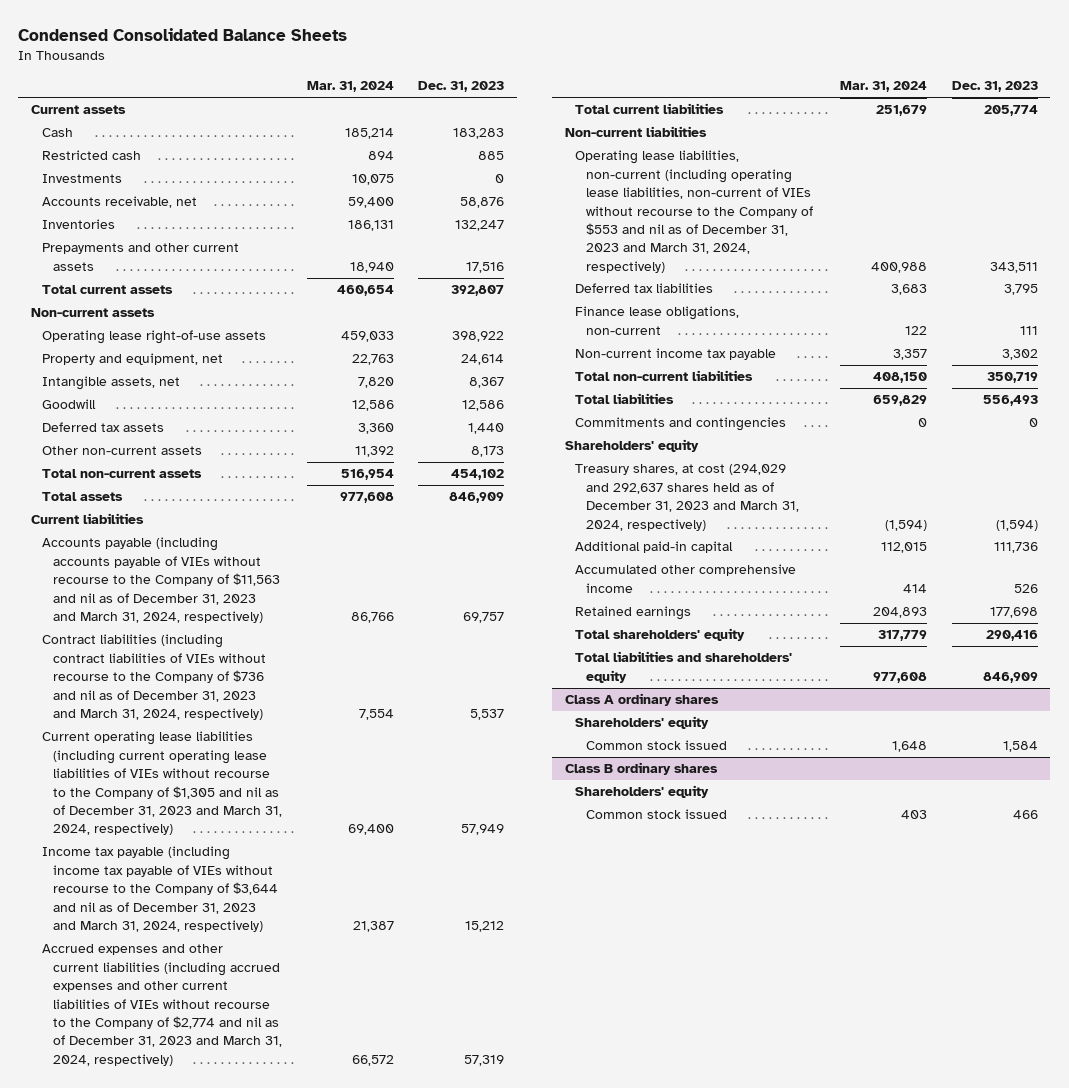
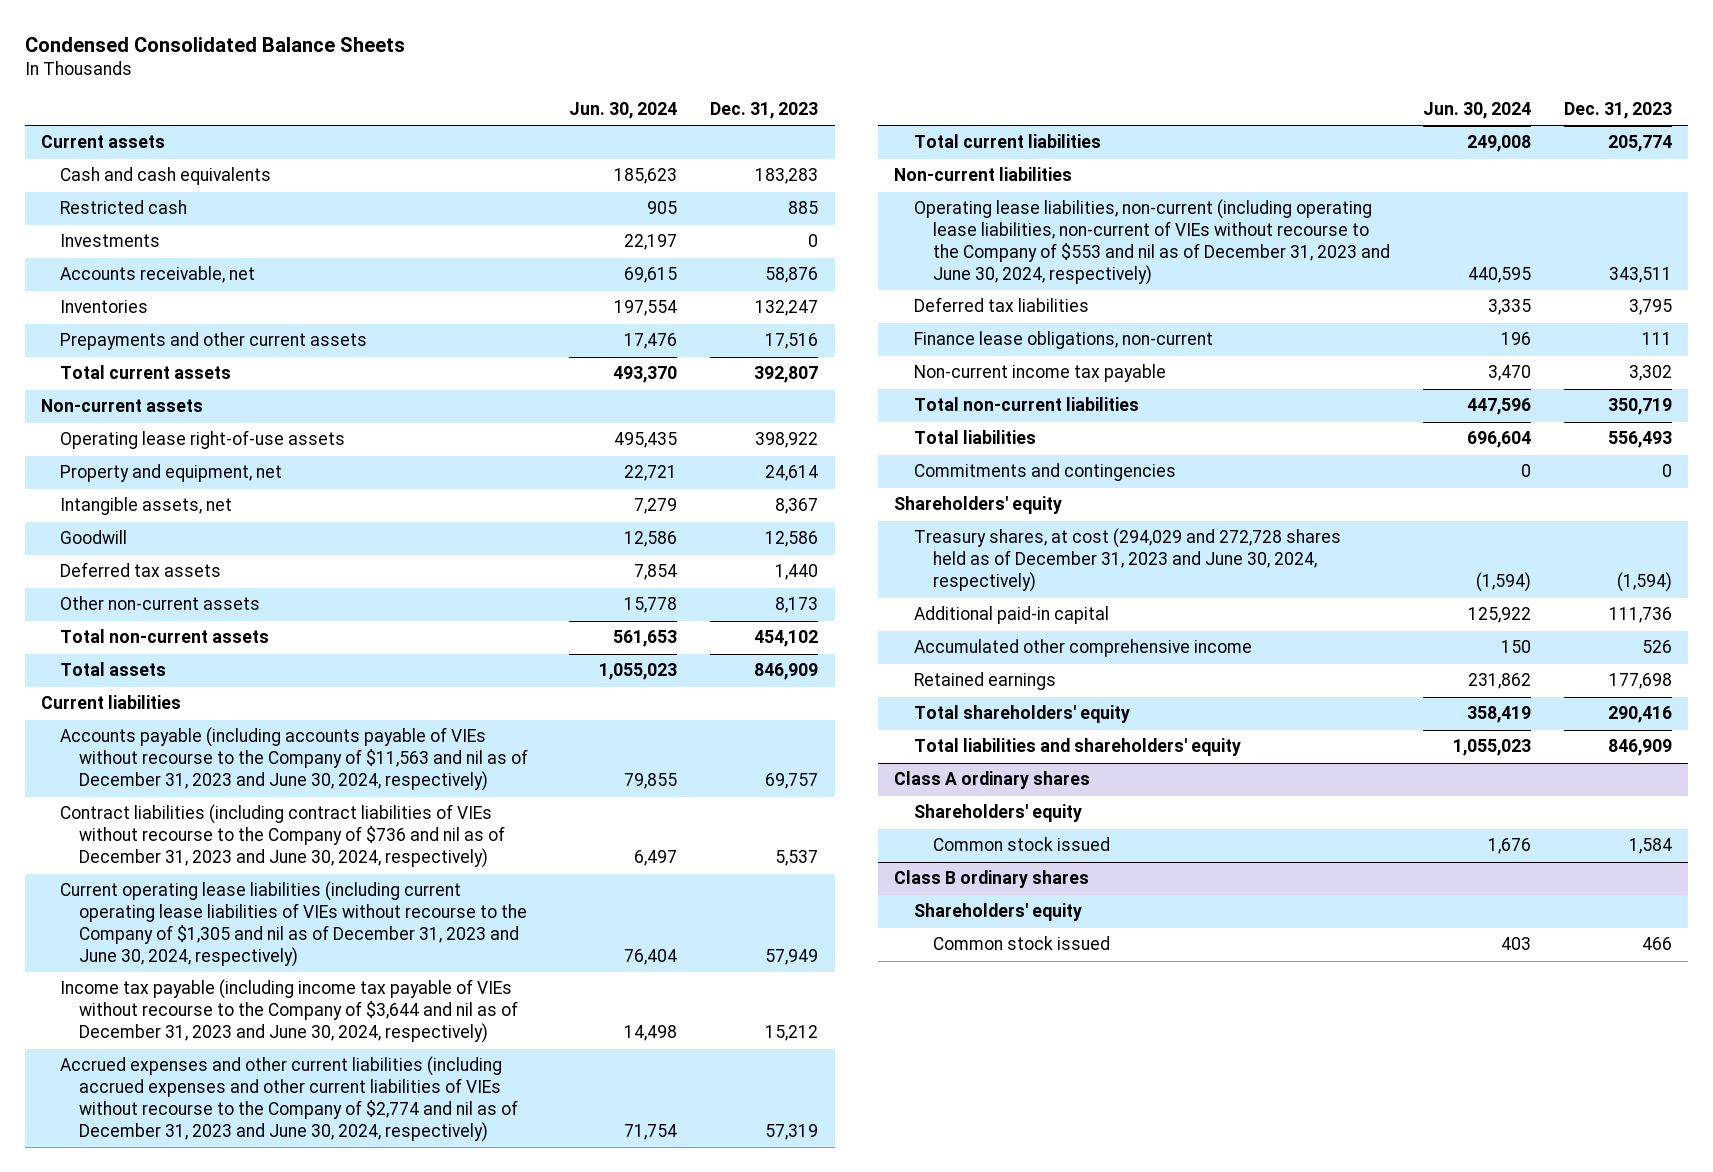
- | Mar. 31, 2024 | Dec. 31, 2023
+ | Jun. 30, 2024 | Dec. 31, 2023
- Cash | 185,214 | 183,283
+ Cash and cash equivalents | 185,623 | 183,283
- Accounts payable (including accounts payable of VIEs without recourse to the Company of $11,563 and nil as of December 31, 2023 and March 31, 2024, respectively) | 86,766 | 69,757
- Contract liabilities (including contract liabilities of VIEs without recourse to the Company of $736 and nil as of December 31, 2023 and March 31, 2024, respectively) | 7,554 | 5,537
- Current operating lease liabilities (including current operating lease liabilities of VIEs without recourse to the Company of $1,305 and nil as of December 31, 2023 and March 31, 2024, respectively) | 69,400 | 57,949
- Income tax payable (including income tax payable of VIEs without recourse to the Company of $3,644 and nil as of December 31, 2023 and March 31, 2024, respectively) | 21,387 | 15,212
- Accrued expenses and other current liabilities (including accrued expenses and other current liabilities of VIEs without recourse to the Company of $2,774 and nil as of December 31, 2023 and March 31, 2024, respectively) | 66,572 | 57,319
+ Accounts payable (including accounts payable of VIEs without recourse to the Company of $11,563 and nil as of December 31, 2023 and June 30, 2024, respectively) | 79,855 | 69,757
+ Contract liabilities (including contract liabilities of VIEs without recourse to the Company of $736 and nil as of December 31, 2023 and June 30, 2024, respectively) | 6,497 | 5,537
+ Current operating lease liabilities (including current operating lease liabilities of VIEs without recourse to the Company of $1,305 and nil as of December 31, 2023 and June 30, 2024, respectively) | 76,404 | 57,949
+ Income tax payable (including income tax payable of VIEs without recourse to the Company of $3,644 and nil as of December 31, 2023 and June 30, 2024, respectively) | 14,498 | 15,212
+ Accrued expenses and other current liabilities (including accrued expenses and other current liabilities of VIEs without recourse to the Company of $2,774 and nil as of December 31, 2023 and June 30, 2024, respectively) | 71,754 | 57,319
- Operating lease liabilities, non-current (including operating lease liabilities, non-current of VIEs without recourse to the Company of $553 and nil as of December 31, 2023 and March 31, 2024, respectively) | 400,988 | 343,511
+ Operating lease liabilities, non-current (including operating lease liabilities, non-current of VIEs without recourse to the Company of $553 and nil as of December 31, 2023 and June 30, 2024, respectively) | 440,595 | 343,511
- Treasury shares, at cost (294,029 and 292,637 shares held as of December 31, 2023 and March 31, 2024, respectively) | (1,594) | (1,594)
+ Treasury shares, at cost (294,029 and 272,728 shares held as of December 31, 2023 and June 30, 2024, respectively) | (1,594) | (1,594)

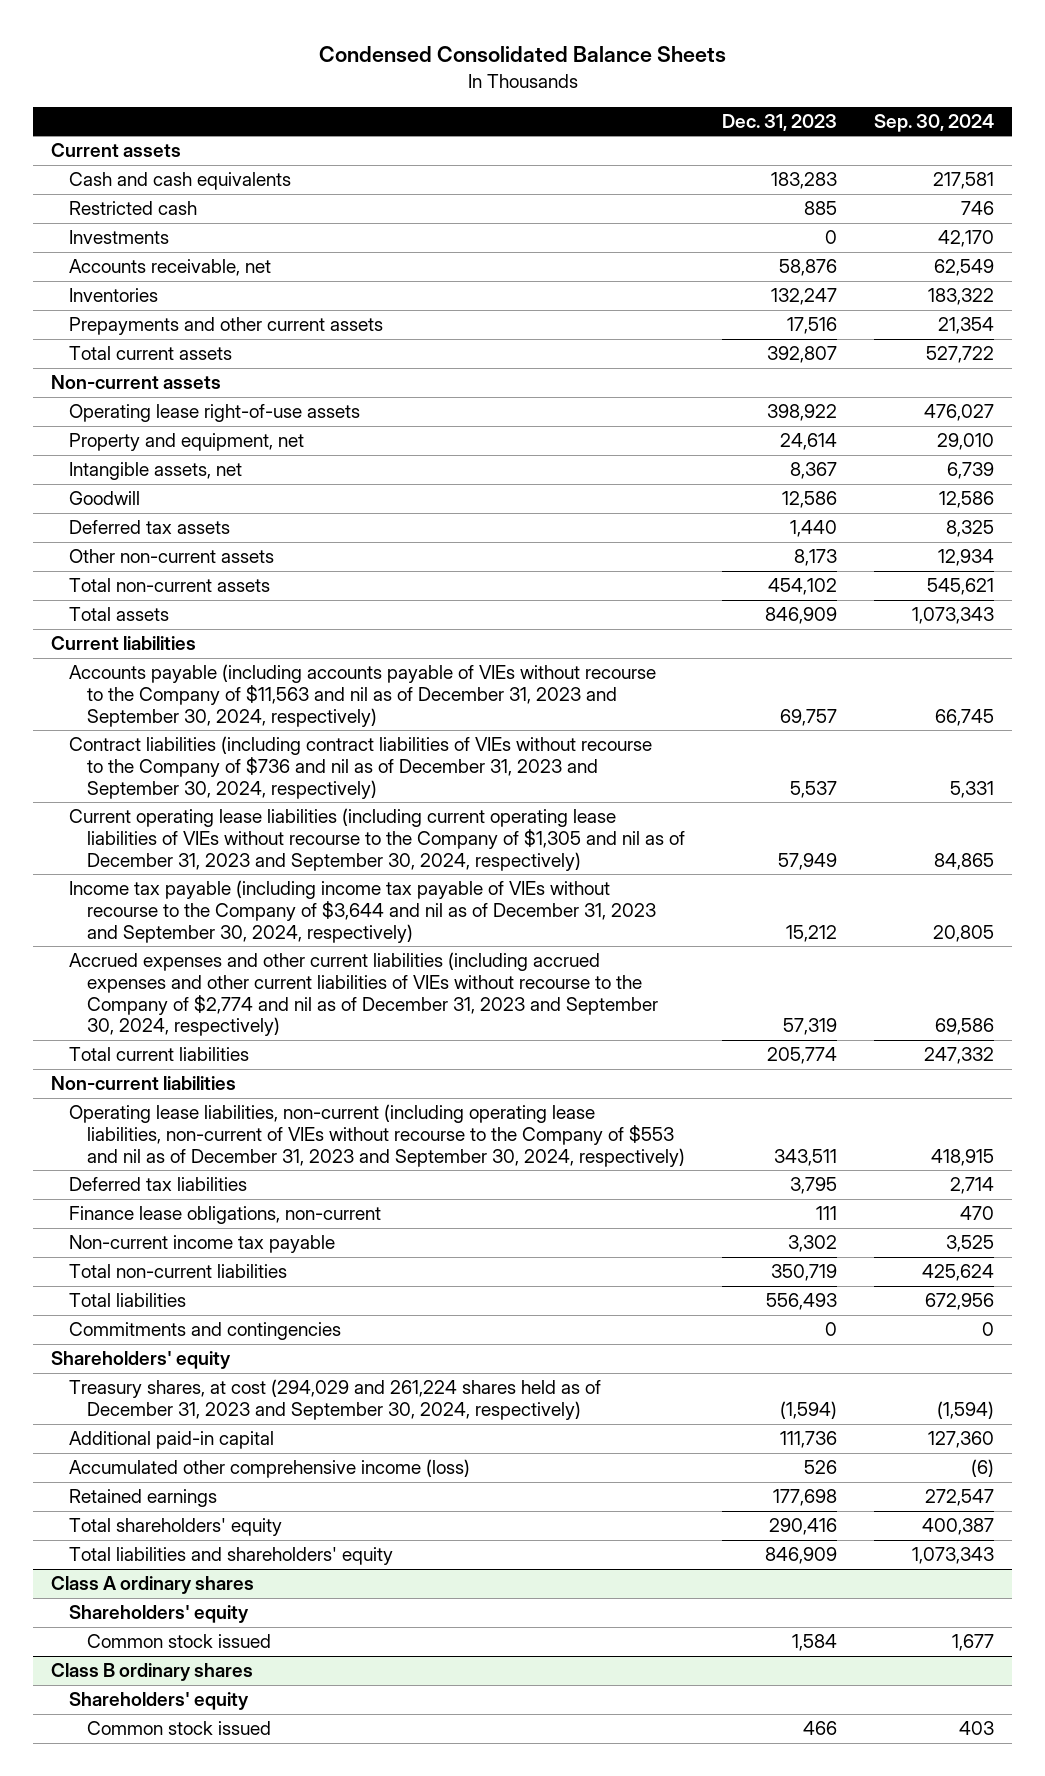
- | Jun. 30, 2024 | Dec. 31, 2023
+ | Dec. 31, 2023 | Sep. 30, 2024
- Accounts payable (including accounts payable of VIEs without recourse to the Company of $11,563 and nil as of December 31, 2023 and June 30, 2024, respectively) | 79,855 | 69,757
- Contract liabilities (including contract liabilities of VIEs without recourse to the Company of $736 and nil as of December 31, 2023 and June 30, 2024, respectively) | 6,497 | 5,537
- Current operating lease liabilities (including current operating lease liabilities of VIEs without recourse to the Company of $1,305 and nil as of December 31, 2023 and June 30, 2024, respectively) | 76,404 | 57,949
- Income tax payable (including income tax payable of VIEs without recourse to the Company of $3,644 and nil as of December 31, 2023 and June 30, 2024, respectively) | 14,498 | 15,212
- Accrued expenses and other current liabilities (including accrued expenses and other current liabilities of VIEs without recourse to the Company of $2,774 and nil as of December 31, 2023 and June 30, 2024, respectively) | 71,754 | 57,319
+ Accounts payable (including accounts payable of VIEs without recourse to the Company of $11,563 and nil as of December 31, 2023 and September 30, 2024, respectively) | 69,757 | 66,745
+ Contract liabilities (including contract liabilities of VIEs without recourse to the Company of $736 and nil as of December 31, 2023 and September 30, 2024, respectively) | 5,537 | 5,331
+ Current operating lease liabilities (including current operating lease liabilities of VIEs without recourse to the Company of $1,305 and nil as of December 31, 2023 and September 30, 2024, respectively) | 57,949 | 84,865
+ Income tax payable (including income tax payable of VIEs without recourse to the Company of $3,644 and nil as of December 31, 2023 and September 30, 2024, respectively) | 15,212 | 20,805
+ Accrued expenses and other current liabilities (including accrued expenses and other current liabilities of VIEs without recourse to the Company of $2,774 and nil as of December 31, 2023 and September 30, 2024, respectively) | 57,319 | 69,586
- Operating lease liabilities, non-current (including operating lease liabilities, non-current of VIEs without recourse to the Company of $553 and nil as of December 31, 2023 and June 30, 2024, respectively) | 440,595 | 343,511
+ Operating lease liabilities, non-current (including operating lease liabilities, non-current of VIEs without recourse to the Company of $553 and nil as of December 31, 2023 and September 30, 2024, respectively) | 343,511 | 418,915
- Treasury shares, at cost (294,029 and 272,728 shares held as of December 31, 2023 and June 30, 2024, respectively) | (1,594) | (1,594)
+ Treasury shares, at cost (294,029 and 261,224 shares held as of December 31, 2023 and September 30, 2024, respectively) | (1,594) | (1,594)
- Accumulated other comprehensive income | 150 | 526
+ Accumulated other comprehensive income (loss) | 526 | (6)

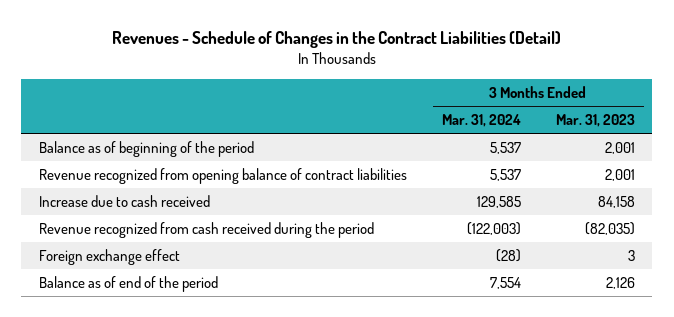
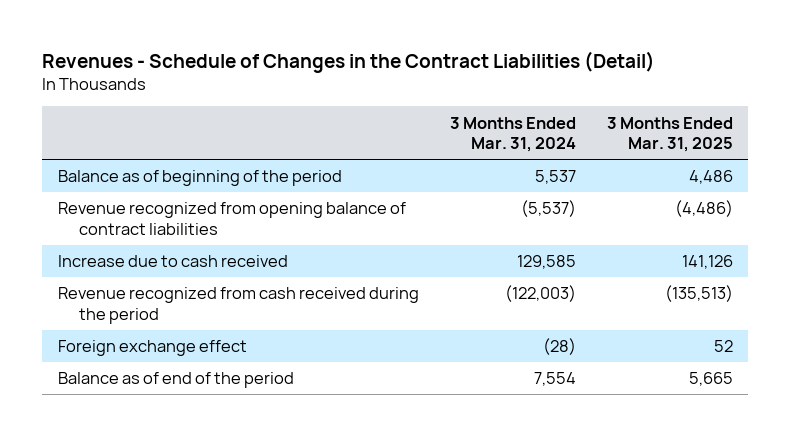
- | 3 Months Ended Mar. 31, 2024 | 3 Months Ended Mar. 31, 2023
+ | 3 Months Ended Mar. 31, 2024 | 3 Months Ended Mar. 31, 2025
- Revenue recognized from opening balance of contract liabilities | 5,537 | 2,001
+ Revenue recognized from opening balance of contract liabilities | (5,537) | (4,486)

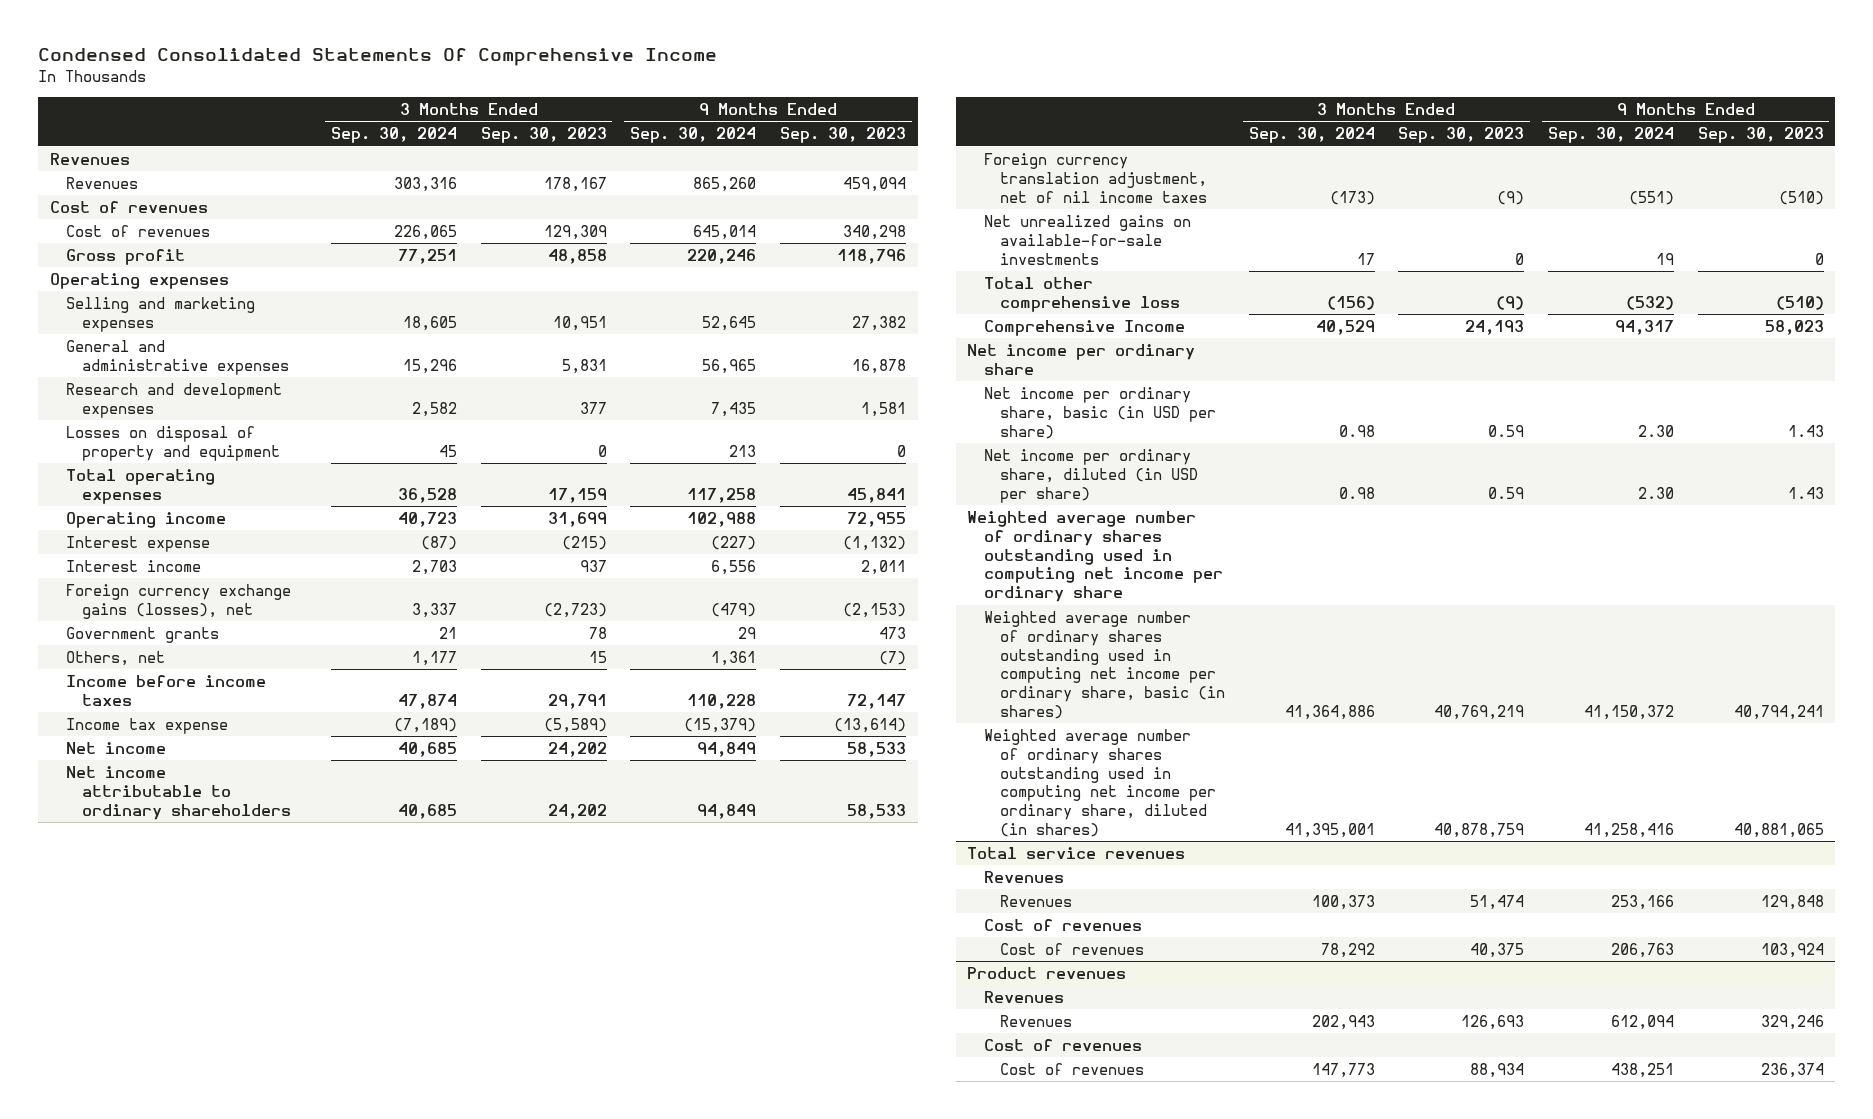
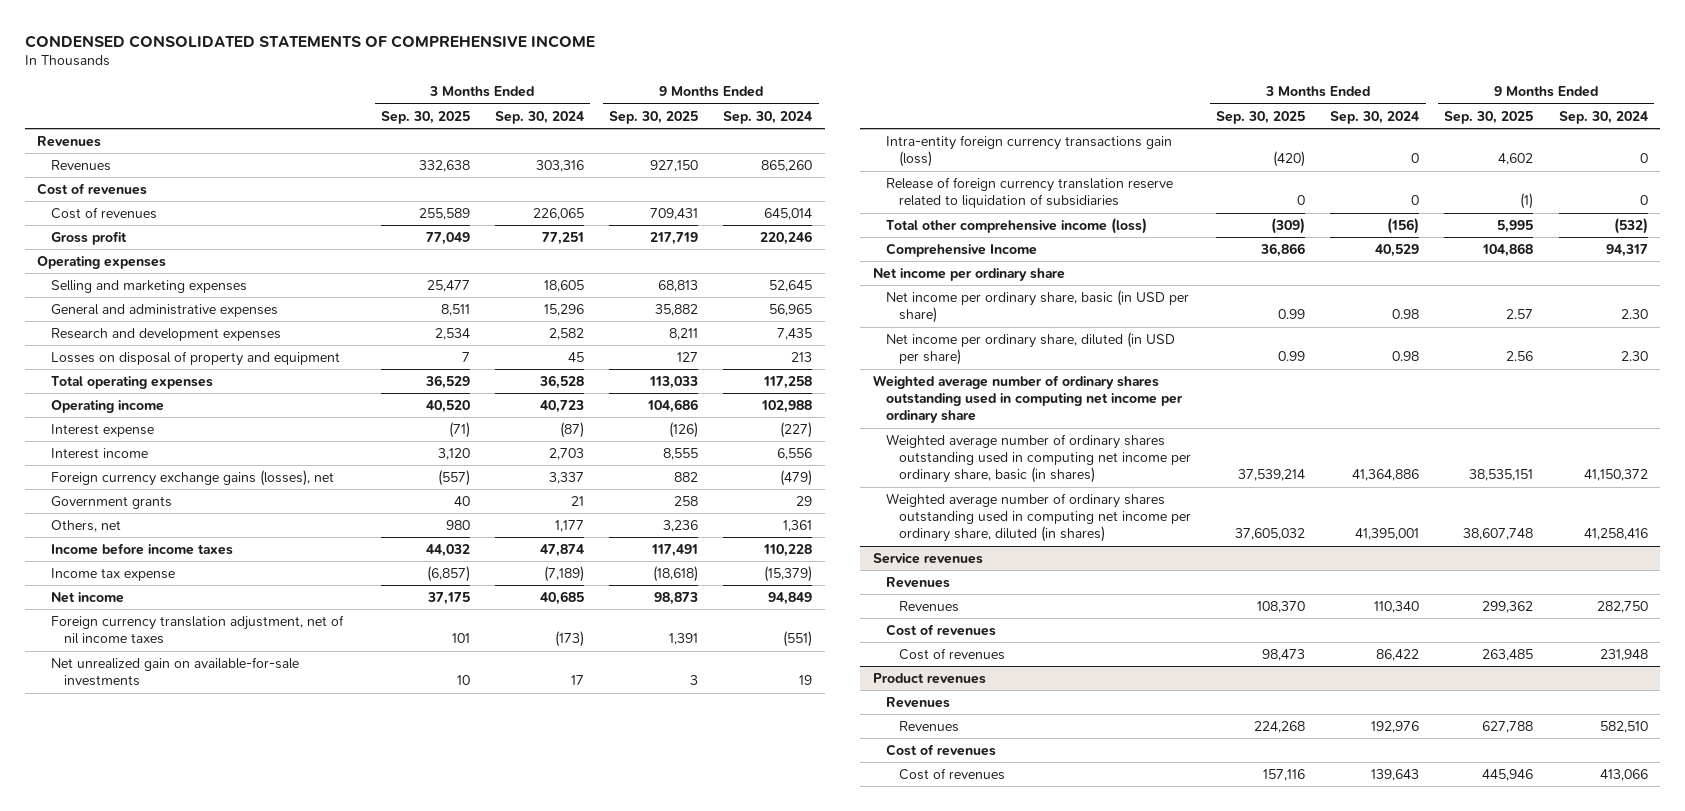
- Condensed Consolidated Statements Of Comprehensive Income
+ CONDENSED CONSOLIDATED STATEMENTS OF COMPREHENSIVE INCOME
- | 3 Months Ended Sep. 30, 2024 | 3 Months Ended Sep. 30, 2023 | 9 Months Ended Sep. 30, 2024 | 9 Months Ended Sep. 30, 2023
+ | 3 Months Ended Sep. 30, 2025 | 3 Months Ended Sep. 30, 2024 | 9 Months Ended Sep. 30, 2025 | 9 Months Ended Sep. 30, 2024
- Net income attributable to ordinary shareholders | 40,685 | 24,202 | 94,849 | 58,533
- Net unrealized gains on available-for-sale investments | 17 | 0 | 19 | 0
- Total other comprehensive loss | (156) | (9) | (532) | (510)
+ Net unrealized gain on available-for-sale investments | 10 | 17 | 3 | 19
+ Intra-entity foreign currency transactions gain (loss) | (420) | 0 | 4,602 | 0
+ Release of foreign currency translation reserve related to liquidation of subsidiaries | 0 | 0 | (1) | 0
+ Total other comprehensive income (loss) | (309) | (156) | 5,995 | (532)
- Total service revenues
+ Service revenues
- Revenues | 100,373 | 51,474 | 253,166 | 129,848
+ Revenues | 108,370 | 110,340 | 299,362 | 282,750
- Cost of revenues | 78,292 | 40,375 | 206,763 | 103,924
+ Cost of revenues | 98,473 | 86,422 | 263,485 | 231,948
@ Product revenues
- Revenues | 202,943 | 126,693 | 612,094 | 329,246
+ Revenues | 224,268 | 192,976 | 627,788 | 582,510
- Cost of revenues | 147,773 | 88,934 | 438,251 | 236,374
+ Cost of revenues | 157,116 | 139,643 | 445,946 | 413,066

